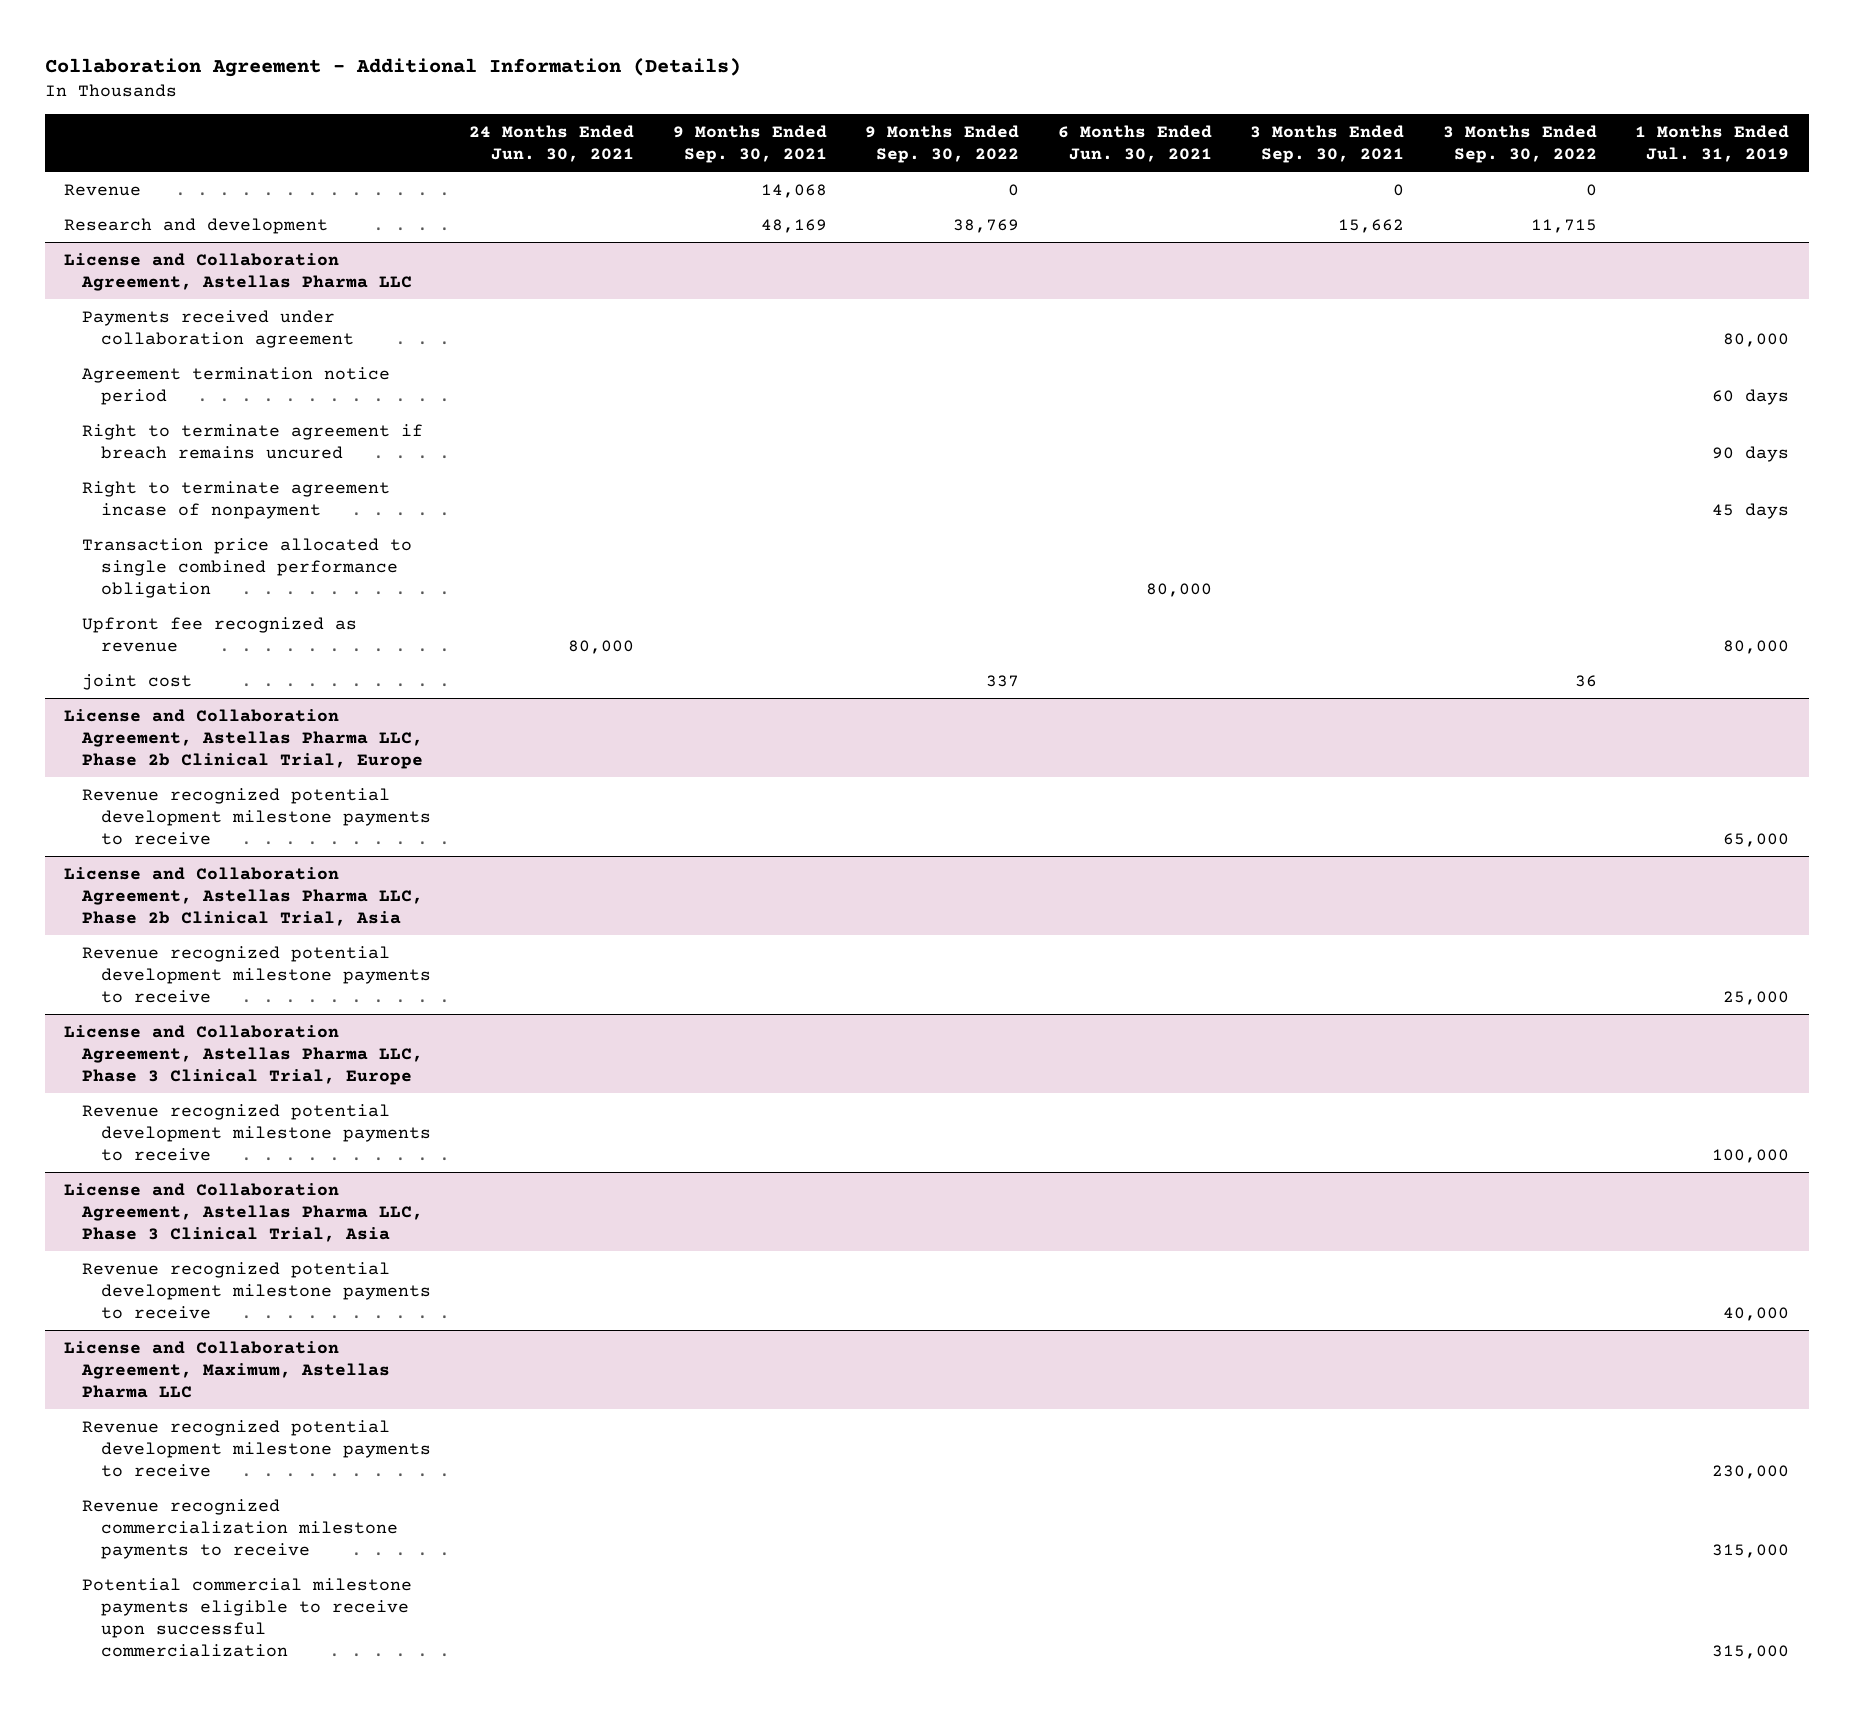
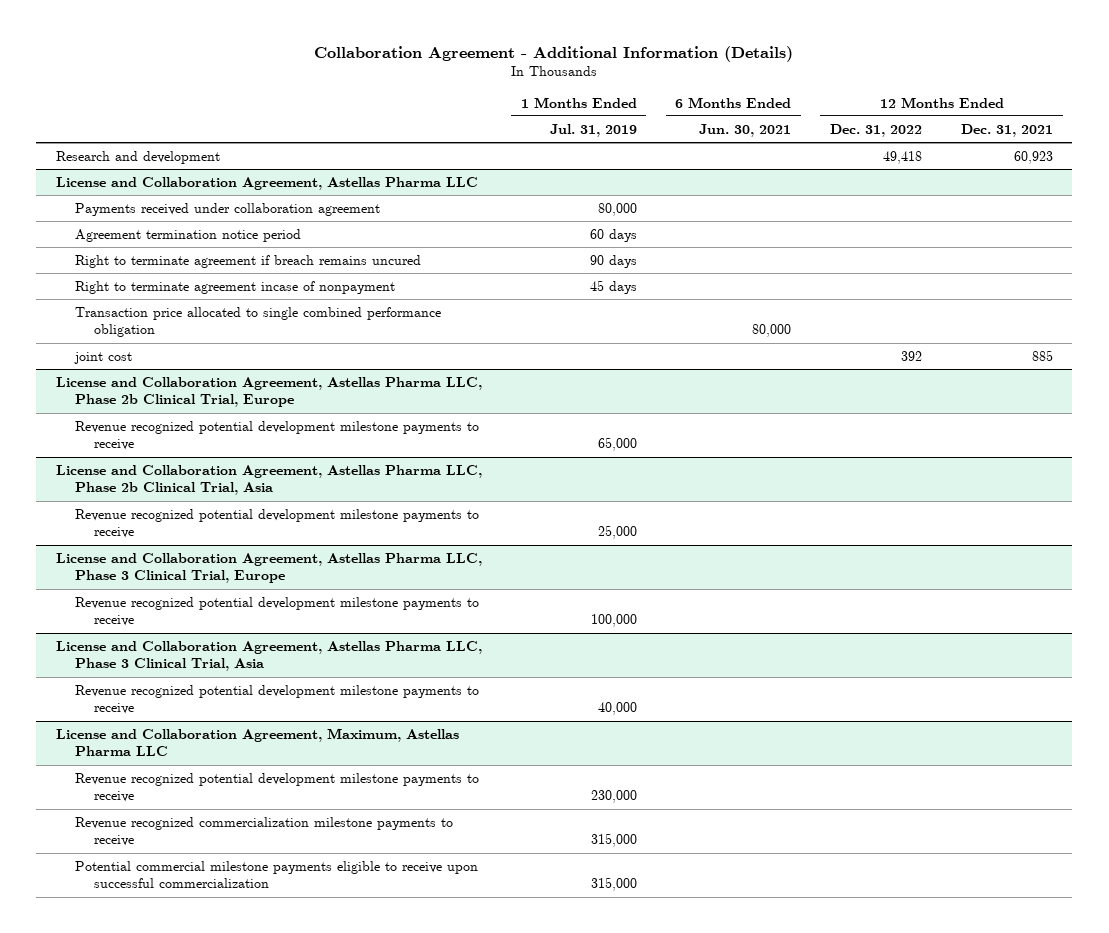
- | 24 Months Ended Jun. 30, 2021 | 9 Months Ended Sep. 30, 2021 | 9 Months Ended Sep. 30, 2022 | 6 Months Ended Jun. 30, 2021 | 3 Months Ended Sep. 30, 2021 | 3 Months Ended Sep. 30, 2022 | 1 Months Ended Jul. 31, 2019
+ | 1 Months Ended Jul. 31, 2019 | 6 Months Ended Jun. 30, 2021 | 12 Months Ended Dec. 31, 2022 | 12 Months Ended Dec. 31, 2021
- Revenue | | 14,068 | 0 | | 0 | 0 |
@ License and Collaboration Agreement, Astellas Pharma LLC
- Upfront fee recognized as revenue | 80,000 | | | | | | 80,000

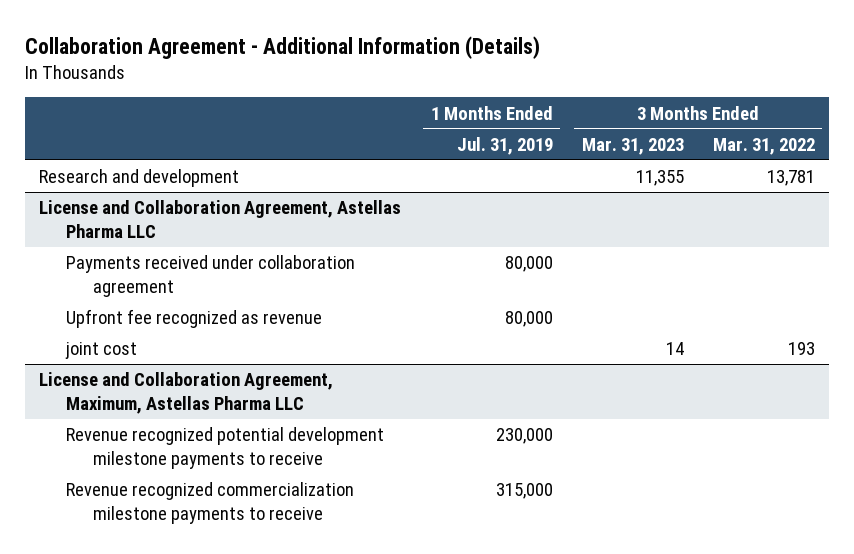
- | 1 Months Ended Jul. 31, 2019 | 6 Months Ended Jun. 30, 2021 | 12 Months Ended Dec. 31, 2022 | 12 Months Ended Dec. 31, 2021
+ | 1 Months Ended Jul. 31, 2019 | 3 Months Ended Mar. 31, 2023 | 3 Months Ended Mar. 31, 2022
@ License and Collaboration Agreement, Astellas Pharma LLC
- Agreement termination notice period | 60 days | | |
- Right to terminate agreement if breach remains uncured | 90 days | | |
- Right to terminate agreement incase of nonpayment | 45 days | | |
- Transaction price allocated to single combined performance obligation | | 80,000 | |
+ Upfront fee recognized as revenue | 80,000 | |
- License and Collaboration Agreement, Astellas Pharma LLC, Phase 2b Clinical Trial, Europe
- Revenue recognized potential development milestone payments to receive | 65,000 | | |
- License and Collaboration Agreement, Astellas Pharma LLC, Phase 2b Clinical Trial, Asia
- Revenue recognized potential development milestone payments to receive | 25,000 | | |
- License and Collaboration Agreement, Astellas Pharma LLC, Phase 3 Clinical Trial, Europe
- Revenue recognized potential development milestone payments to receive | 100,000 | | |
- License and Collaboration Agreement, Astellas Pharma LLC, Phase 3 Clinical Trial, Asia
- Revenue recognized potential development milestone payments to receive | 40,000 | | |
@ License and Collaboration Agreement, Maximum, Astellas Pharma LLC
- Potential commercial milestone payments eligible to receive upon successful commercialization | 315,000 | | |

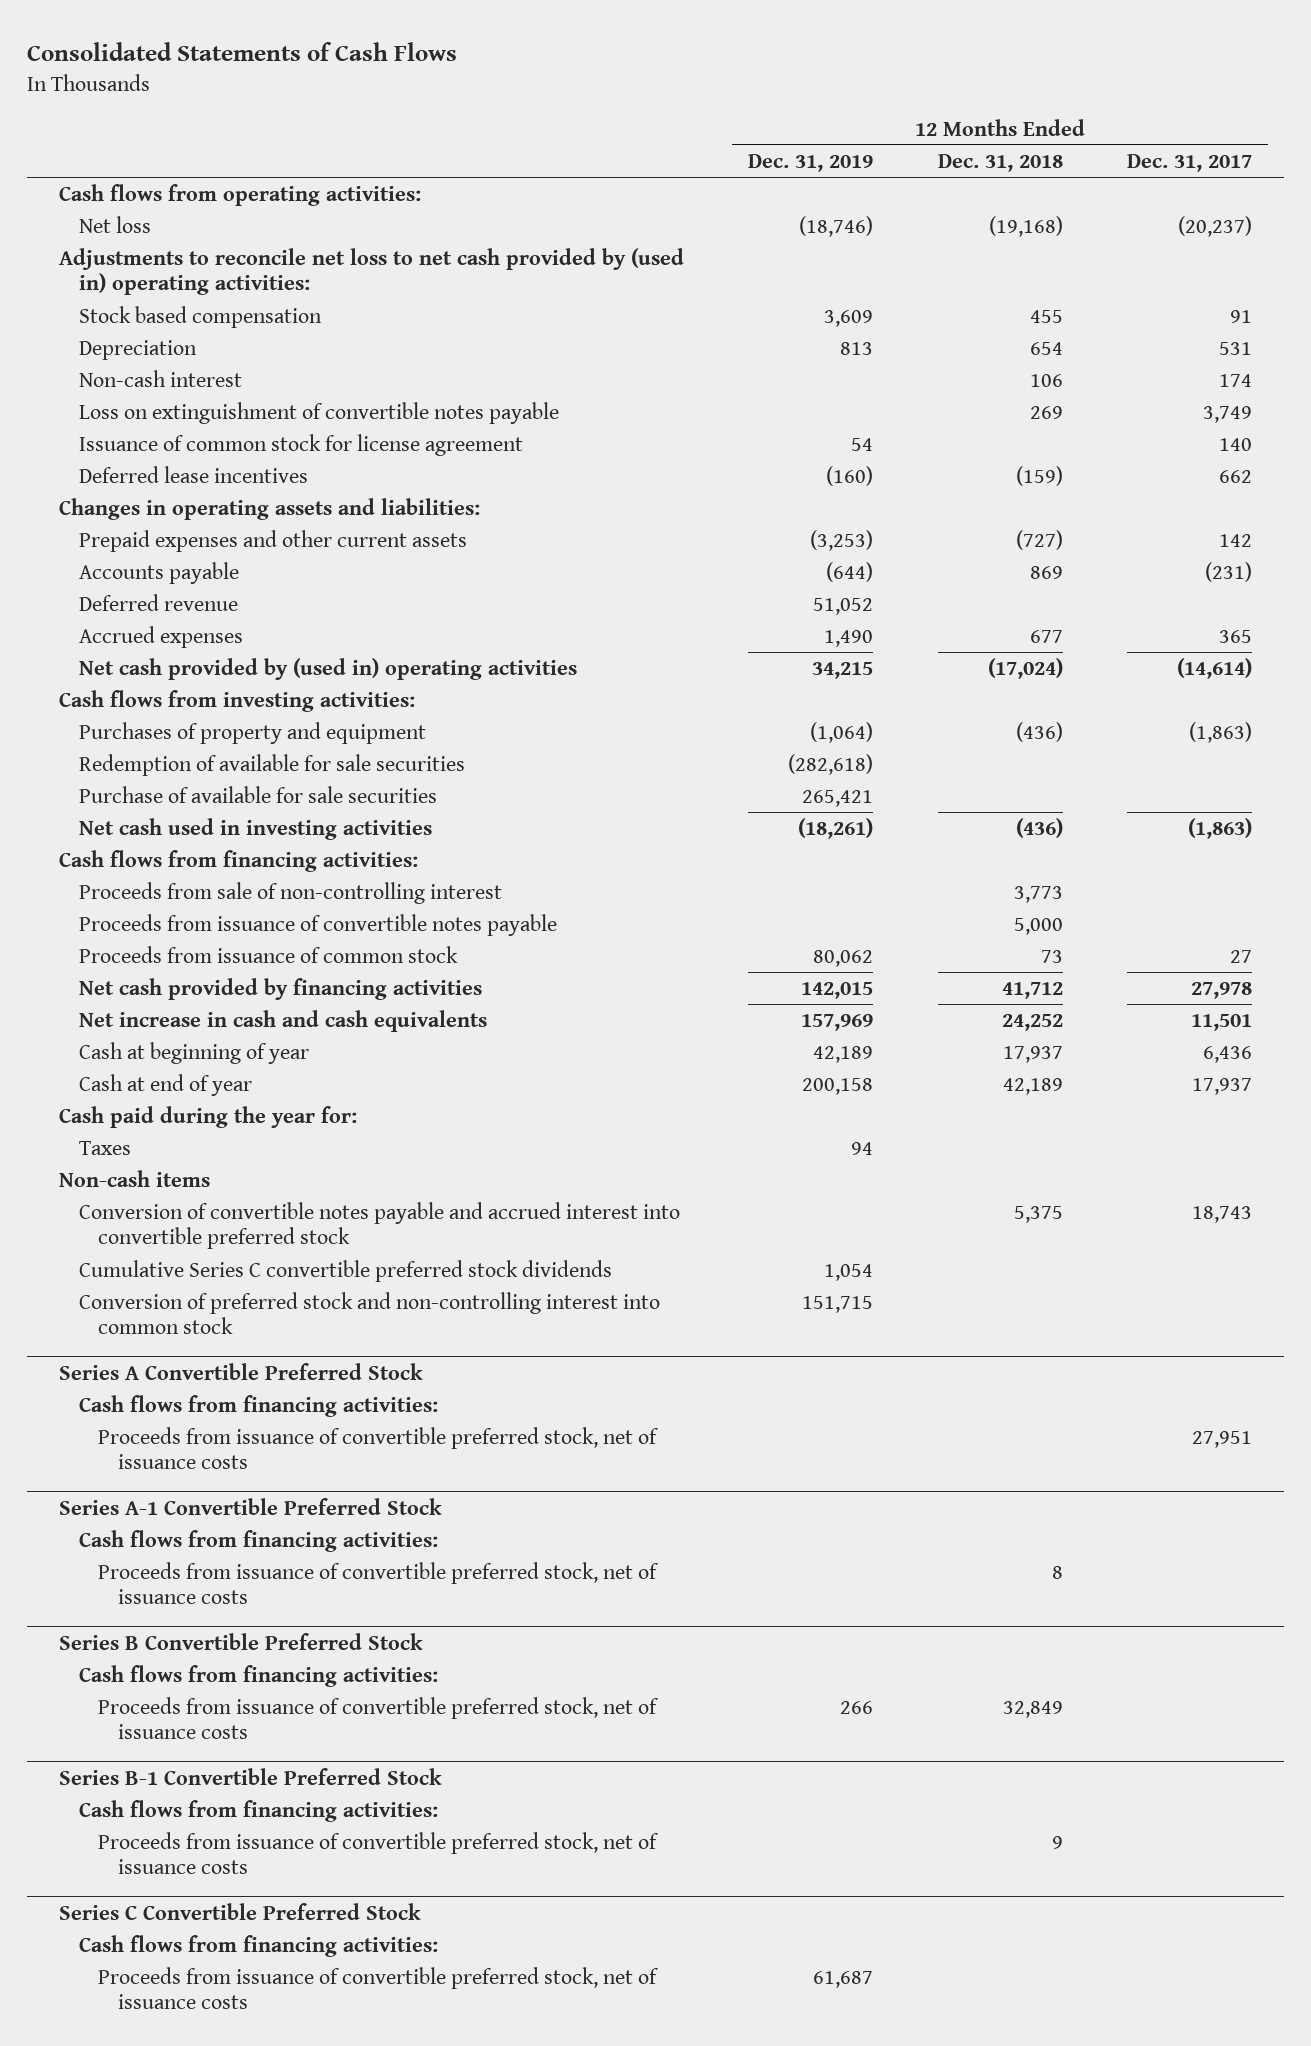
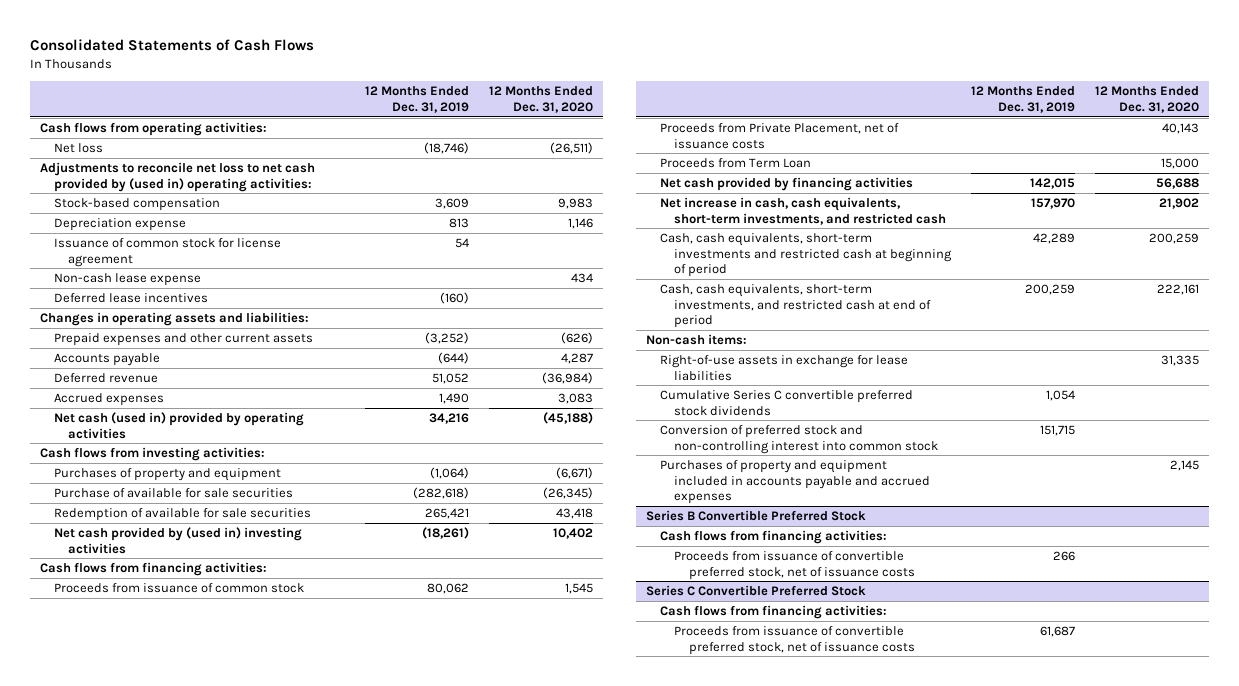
- | 12 Months Ended Dec. 31, 2019 | 12 Months Ended Dec. 31, 2018 | 12 Months Ended Dec. 31, 2017
+ | 12 Months Ended Dec. 31, 2019 | 12 Months Ended Dec. 31, 2020
- Stock based compensation | 3,609 | 455 | 91
- Depreciation | 813 | 654 | 531
- Non-cash interest | | 106 | 174
- Loss on extinguishment of convertible notes payable | | 269 | 3,749
+ Stock-based compensation | 3,609 | 9,983
+ Depreciation expense | 813 | 1,146
+ Non-cash lease expense | | 434
- Prepaid expenses and other current assets | (3,253) | (727) | 142
+ Prepaid expenses and other current assets | (3,252) | (626)
- Net cash provided by (used in) operating activities | 34,215 | (17,024) | (14,614)
+ Net cash (used in) provided by operating activities | 34,216 | (45,188)
- Redemption of available for sale securities | (282,618) | |
- Purchase of available for sale securities | 265,421 | |
- Net cash used in investing activities | (18,261) | (436) | (1,863)
+ Purchase of available for sale securities | (282,618) | (26,345)
+ Redemption of available for sale securities | 265,421 | 43,418
+ Net cash provided by (used in) investing activities | (18,261) | 10,402
- Proceeds from sale of non-controlling interest | | 3,773 |
- Proceeds from issuance of convertible notes payable | | 5,000 |
+ Proceeds from Private Placement, net of issuance costs | | 40,143
+ Proceeds from Term Loan | | 15,000
- Net increase in cash and cash equivalents | 157,969 | 24,252 | 11,501
- Cash at beginning of year | 42,189 | 17,937 | 6,436
- Cash at end of year | 200,158 | 42,189 | 17,937
- Cash paid during the year for:
- Taxes | 94 | |
- Non-cash items
- Conversion of convertible notes payable and accrued interest into convertible preferred stock | | 5,375 | 18,743
+ Net increase in cash, cash equivalents, short-term investments, and restricted cash | 157,970 | 21,902
+ Cash, cash equivalents, short-term investments and restricted cash at beginning of period | 42,289 | 200,259
+ Cash, cash equivalents, short-term investments, and restricted cash at end of period | 200,259 | 222,161
+ Non-cash items:
+ Right-of-use assets in exchange for lease liabilities | | 31,335
- Series A Convertible Preferred Stock
- Cash flows from financing activities:
- Proceeds from issuance of convertible preferred stock, net of issuance costs | | | 27,951
- Series A-1 Convertible Preferred Stock
- Cash flows from financing activities:
- Proceeds from issuance of convertible preferred stock, net of issuance costs | | 8 |
+ Purchases of property and equipment included in accounts payable and accrued expenses | | 2,145
- Series B-1 Convertible Preferred Stock
- Cash flows from financing activities:
- Proceeds from issuance of convertible preferred stock, net of issuance costs | | 9 |

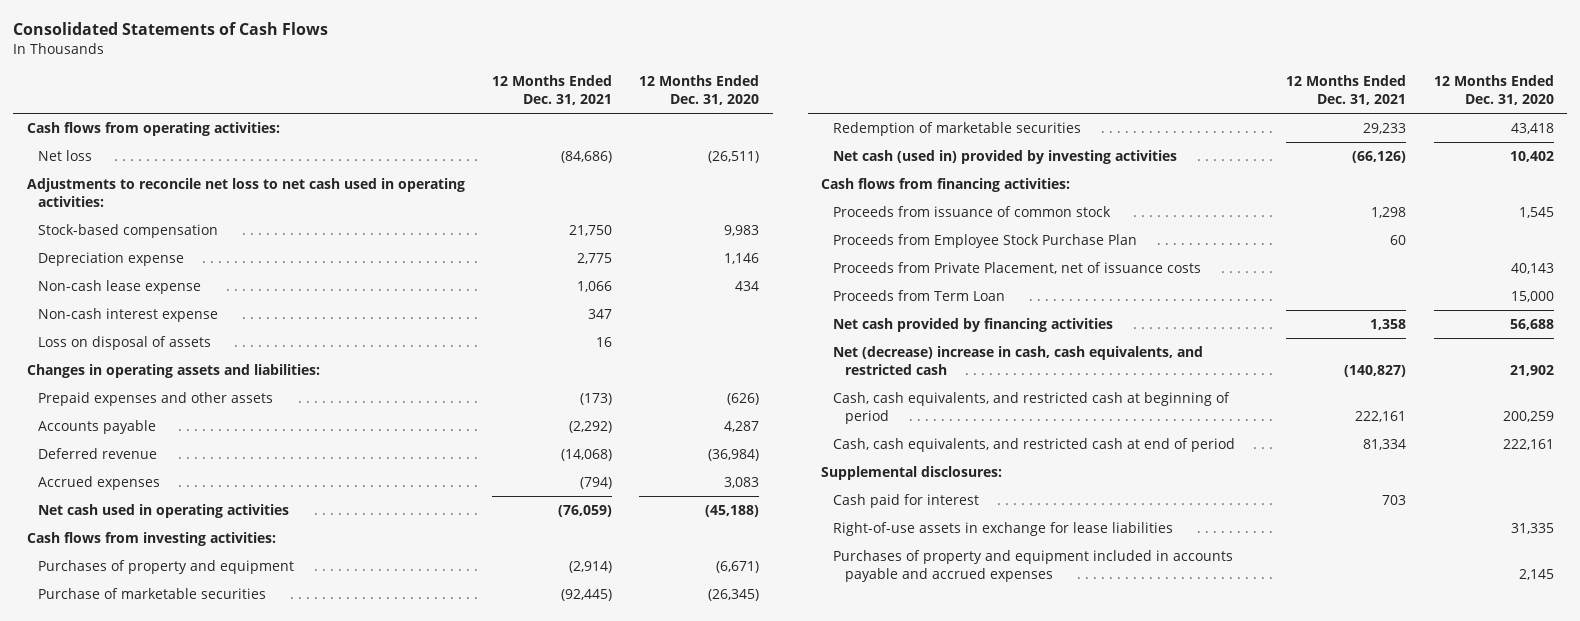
- | 12 Months Ended Dec. 31, 2019 | 12 Months Ended Dec. 31, 2020
+ | 12 Months Ended Dec. 31, 2021 | 12 Months Ended Dec. 31, 2020
- Adjustments to reconcile net loss to net cash provided by (used in) operating activities:
+ Adjustments to reconcile net loss to net cash used in operating activities:
- Issuance of common stock for license agreement | 54 |
- Deferred lease incentives | (160) |
+ Non-cash interest expense | 347 |
+ Loss on disposal of assets | 16 |
- Prepaid expenses and other current assets | (3,252) | (626)
+ Prepaid expenses and other assets | (173) | (626)
- Net cash (used in) provided by operating activities | 34,216 | (45,188)
+ Net cash used in operating activities | (76,059) | (45,188)
- Purchase of available for sale securities | (282,618) | (26,345)
- Redemption of available for sale securities | 265,421 | 43,418
- Net cash provided by (used in) investing activities | (18,261) | 10,402
+ Purchase of marketable securities | (92,445) | (26,345)
+ Redemption of marketable securities | 29,233 | 43,418
+ Net cash (used in) provided by investing activities | (66,126) | 10,402
+ Proceeds from Employee Stock Purchase Plan | 60 |
- Net increase in cash, cash equivalents, short-term investments, and restricted cash | 157,970 | 21,902
- Cash, cash equivalents, short-term investments and restricted cash at beginning of period | 42,289 | 200,259
- Cash, cash equivalents, short-term investments, and restricted cash at end of period | 200,259 | 222,161
- Non-cash items:
+ Net (decrease) increase in cash, cash equivalents, and restricted cash | (140,827) | 21,902
+ Cash, cash equivalents, and restricted cash at beginning of period | 222,161 | 200,259
+ Cash, cash equivalents, and restricted cash at end of period | 81,334 | 222,161
+ Supplemental disclosures:
+ Cash paid for interest | 703 |
- Cumulative Series C convertible preferred stock dividends | 1,054 |
- Conversion of preferred stock and non-controlling interest into common stock | 151,715 |
- Series B Convertible Preferred Stock
- Cash flows from financing activities:
- Proceeds from issuance of convertible preferred stock, net of issuance costs | 266 |
- Series C Convertible Preferred Stock
- Cash flows from financing activities:
- Proceeds from issuance of convertible preferred stock, net of issuance costs | 61,687 |

